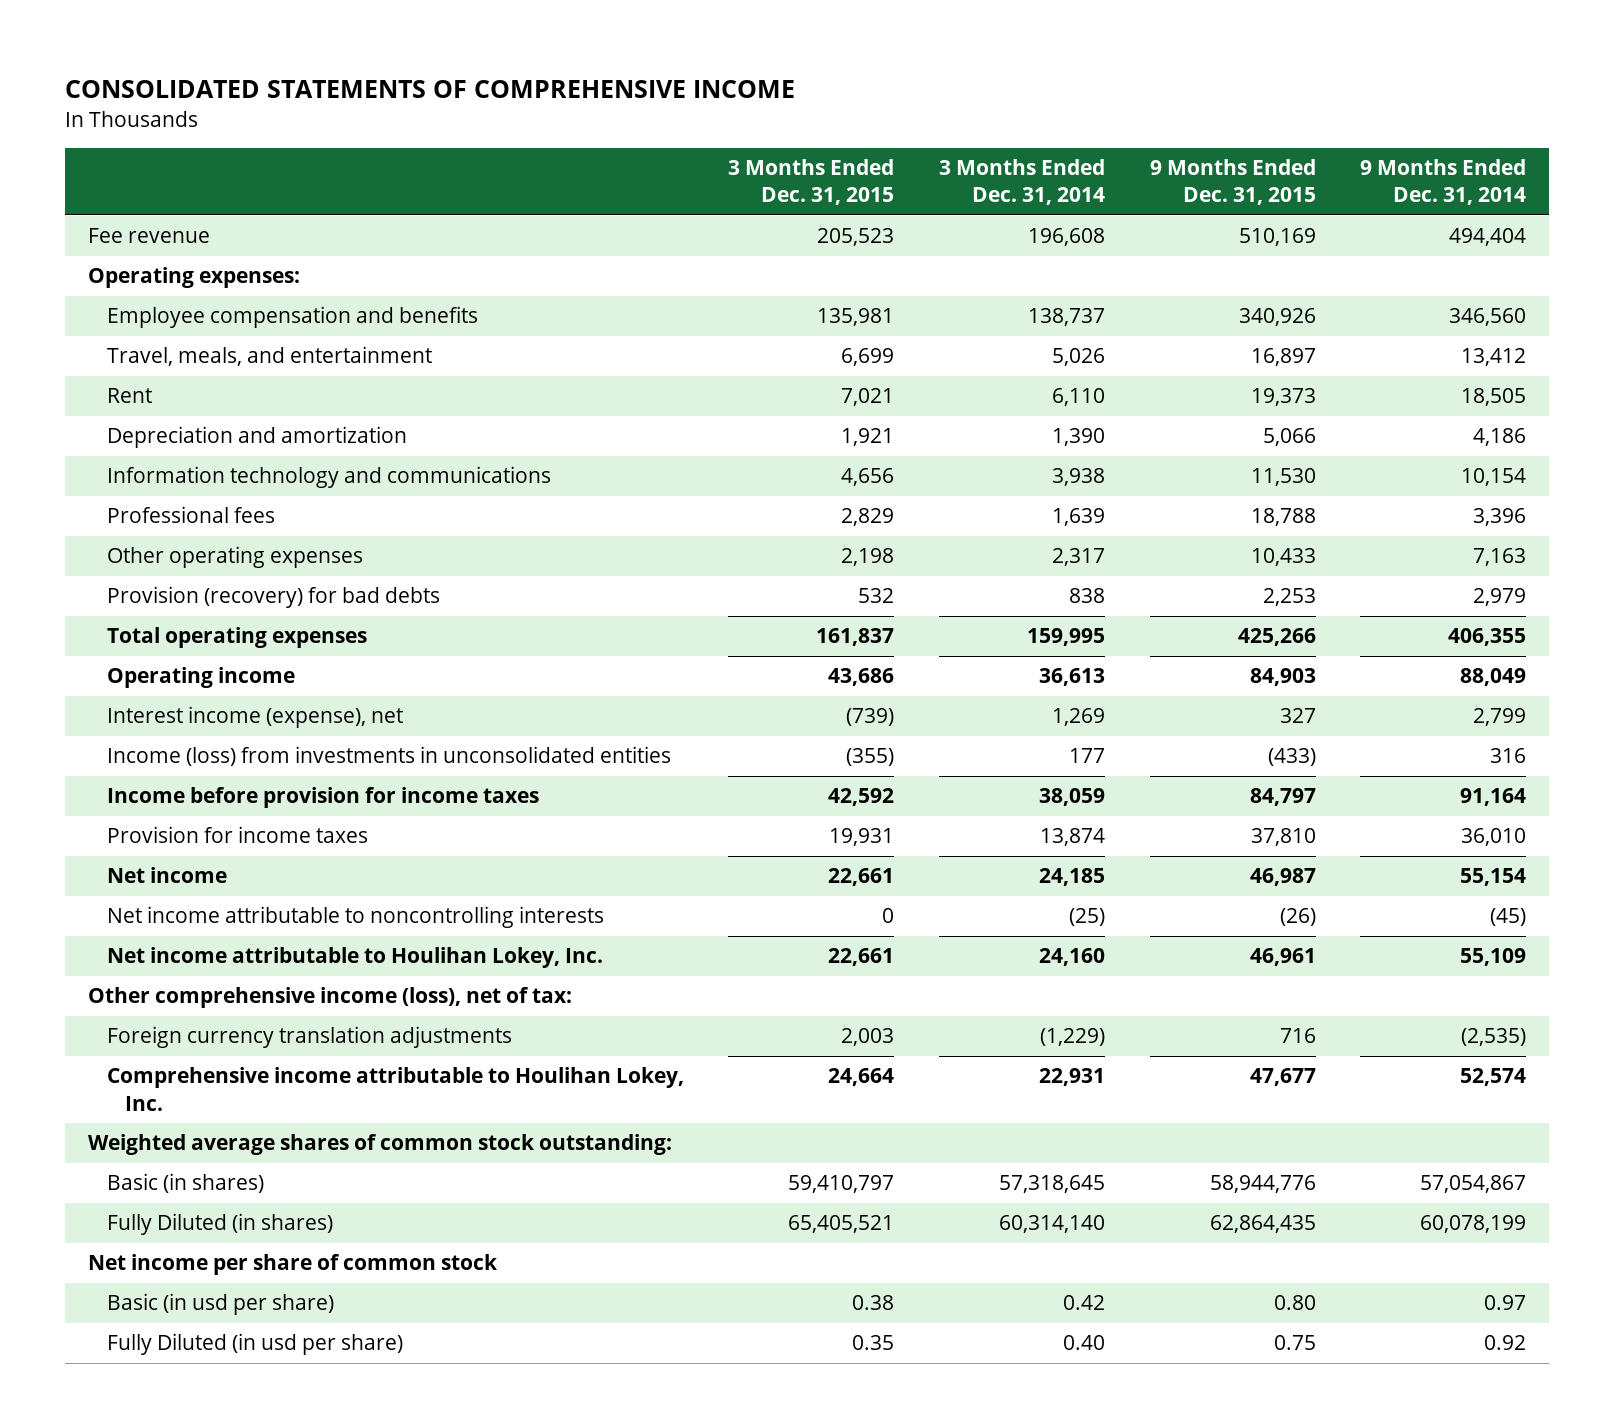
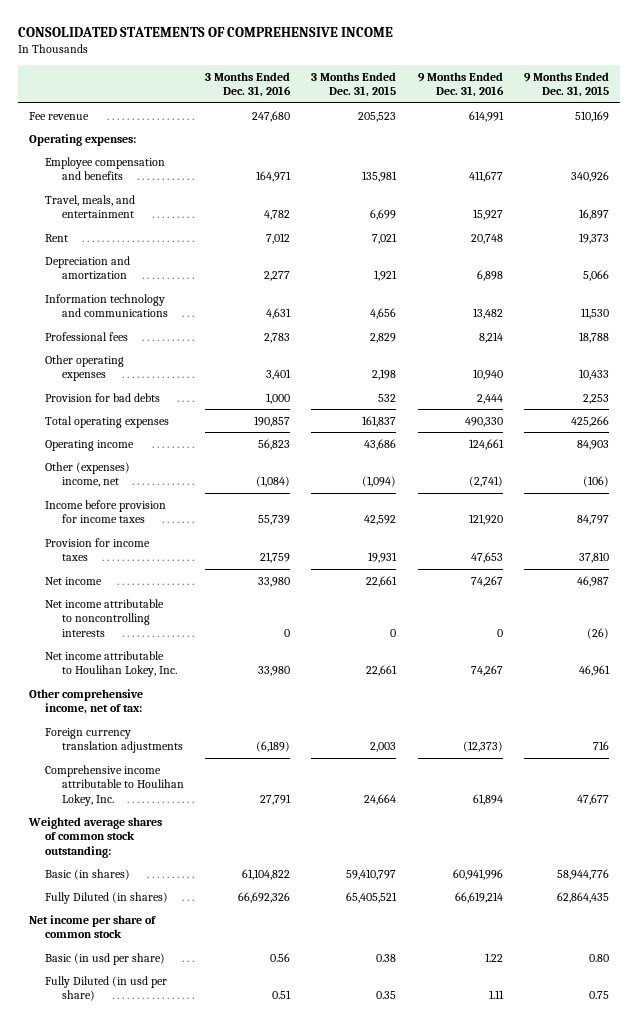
- | 3 Months Ended Dec. 31, 2015 | 3 Months Ended Dec. 31, 2014 | 9 Months Ended Dec. 31, 2015 | 9 Months Ended Dec. 31, 2014
+ | 3 Months Ended Dec. 31, 2016 | 3 Months Ended Dec. 31, 2015 | 9 Months Ended Dec. 31, 2016 | 9 Months Ended Dec. 31, 2015
- Provision (recovery) for bad debts | 532 | 838 | 2,253 | 2,979
+ Provision for bad debts | 1,000 | 532 | 2,444 | 2,253
- Interest income (expense), net | (739) | 1,269 | 327 | 2,799
- Income (loss) from investments in unconsolidated entities | (355) | 177 | (433) | 316
+ Other (expenses) income, net | (1,084) | (1,094) | (2,741) | (106)
- Other comprehensive income (loss), net of tax:
+ Other comprehensive income, net of tax:

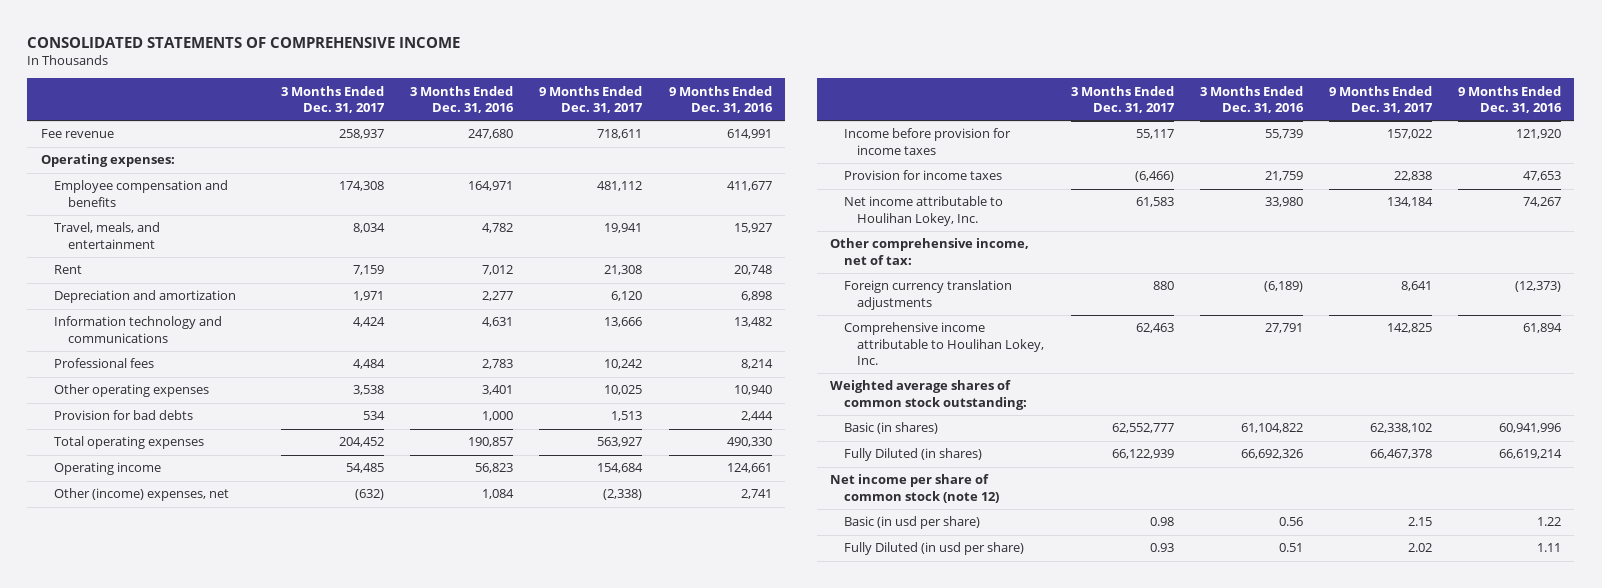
- | 3 Months Ended Dec. 31, 2016 | 3 Months Ended Dec. 31, 2015 | 9 Months Ended Dec. 31, 2016 | 9 Months Ended Dec. 31, 2015
+ | 3 Months Ended Dec. 31, 2017 | 3 Months Ended Dec. 31, 2016 | 9 Months Ended Dec. 31, 2017 | 9 Months Ended Dec. 31, 2016
- Other (expenses) income, net | (1,084) | (1,094) | (2,741) | (106)
+ Other (income) expenses, net | (632) | 1,084 | (2,338) | 2,741
- Net income | 33,980 | 22,661 | 74,267 | 46,987
- Net income attributable to noncontrolling interests | 0 | 0 | 0 | (26)
- Net income per share of common stock
+ Net income per share of common stock (note 12)

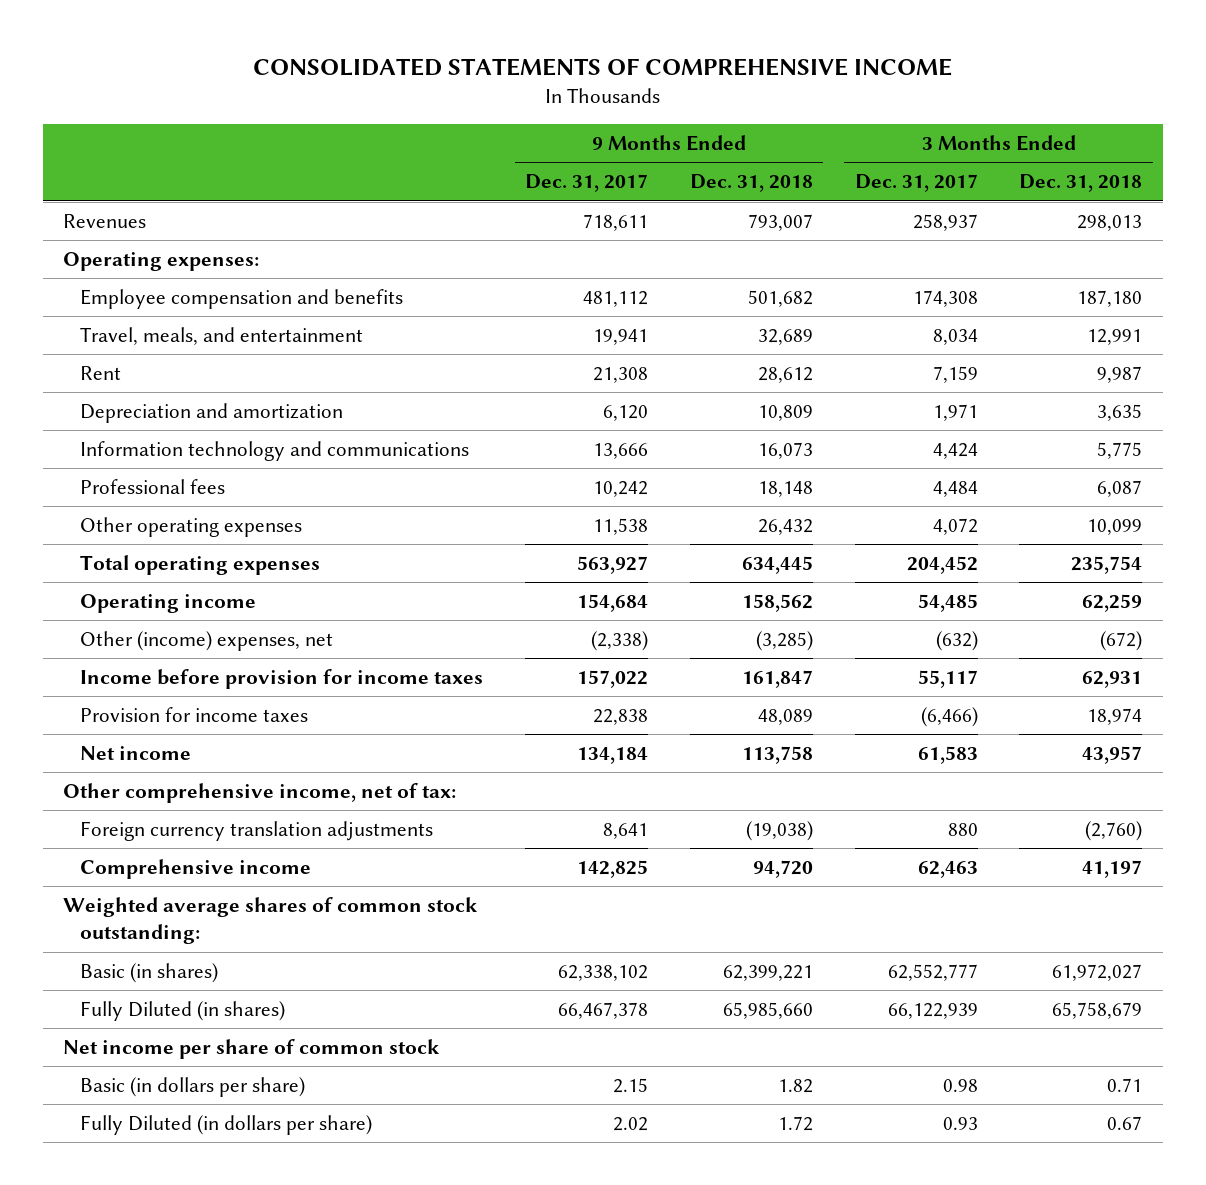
- | 3 Months Ended Dec. 31, 2017 | 3 Months Ended Dec. 31, 2016 | 9 Months Ended Dec. 31, 2017 | 9 Months Ended Dec. 31, 2016
+ | 9 Months Ended Dec. 31, 2017 | 9 Months Ended Dec. 31, 2018 | 3 Months Ended Dec. 31, 2017 | 3 Months Ended Dec. 31, 2018
- Fee revenue | 258,937 | 247,680 | 718,611 | 614,991
+ Revenues | 718,611 | 793,007 | 258,937 | 298,013
- Other operating expenses | 3,538 | 3,401 | 10,025 | 10,940
- Provision for bad debts | 534 | 1,000 | 1,513 | 2,444
+ Other operating expenses | 11,538 | 26,432 | 4,072 | 10,099
- Net income attributable to Houlihan Lokey, Inc. | 61,583 | 33,980 | 134,184 | 74,267
+ Net income | 134,184 | 113,758 | 61,583 | 43,957
- Comprehensive income attributable to Houlihan Lokey, Inc. | 62,463 | 27,791 | 142,825 | 61,894
+ Comprehensive income | 142,825 | 94,720 | 62,463 | 41,197
- Net income per share of common stock (note 12)
- Basic (in usd per share) | 0.98 | 0.56 | 2.15 | 1.22
- Fully Diluted (in usd per share) | 0.93 | 0.51 | 2.02 | 1.11
+ Net income per share of common stock
+ Basic (in dollars per share) | 2.15 | 1.82 | 0.98 | 0.71
+ Fully Diluted (in dollars per share) | 2.02 | 1.72 | 0.93 | 0.67

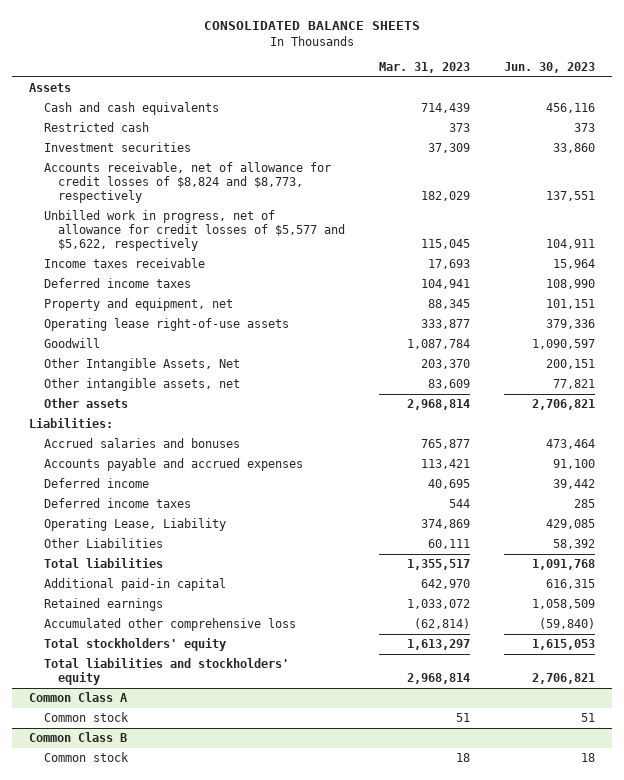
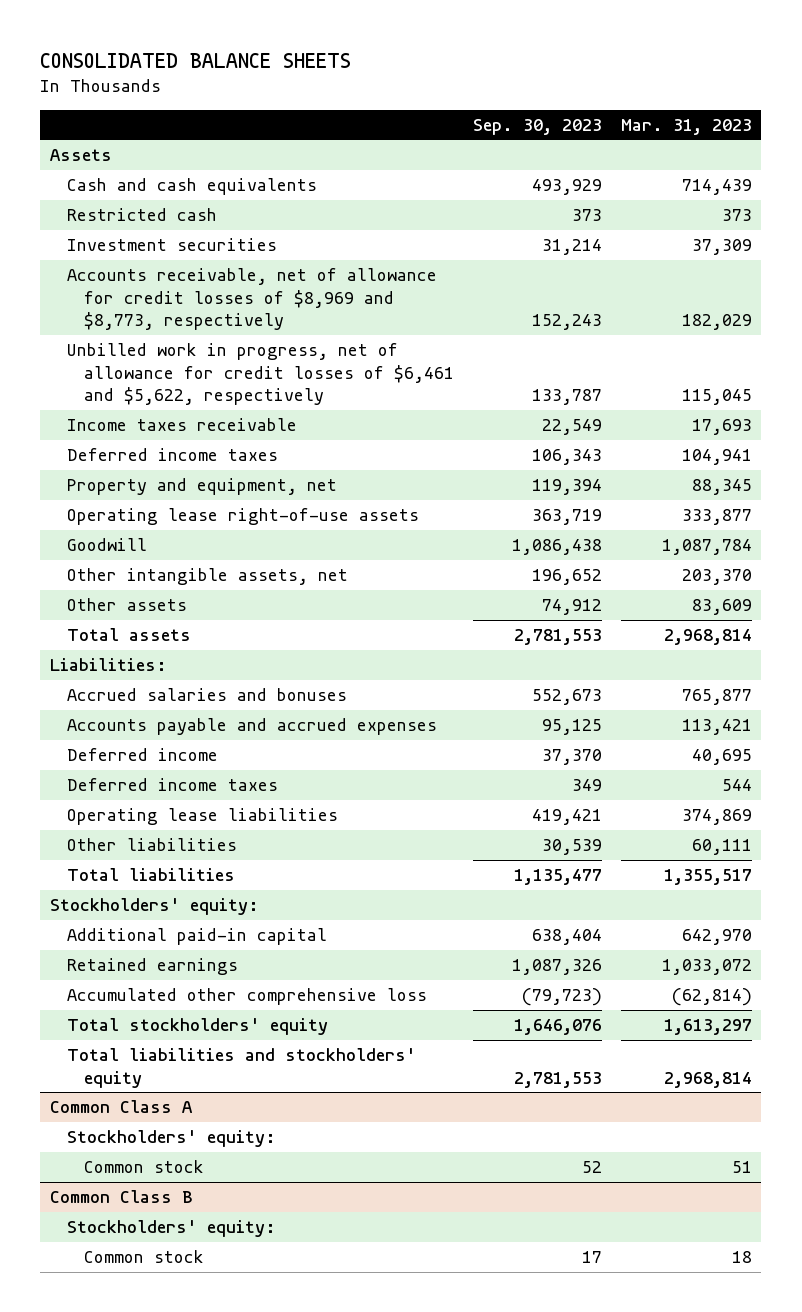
- | Mar. 31, 2023 | Jun. 30, 2023
+ | Sep. 30, 2023 | Mar. 31, 2023
- Accounts receivable, net of allowance for credit losses of $8,824 and $8,773, respectively | 182,029 | 137,551
- Unbilled work in progress, net of allowance for credit losses of $5,577 and $5,622, respectively | 115,045 | 104,911
+ Accounts receivable, net of allowance for credit losses of $8,969 and $8,773, respectively | 152,243 | 182,029
+ Unbilled work in progress, net of allowance for credit losses of $6,461 and $5,622, respectively | 133,787 | 115,045
- Other Intangible Assets, Net | 203,370 | 200,151
- Other intangible assets, net | 83,609 | 77,821
- Other assets | 2,968,814 | 2,706,821
+ Other intangible assets, net | 196,652 | 203,370
+ Other assets | 74,912 | 83,609
+ Total assets | 2,781,553 | 2,968,814
- Operating Lease, Liability | 374,869 | 429,085
- Other Liabilities | 60,111 | 58,392
+ Operating lease liabilities | 419,421 | 374,869
+ Other liabilities | 30,539 | 60,111
+ Stockholders' equity:
@ Common Class A
+ Stockholders' equity:
@ Common Class B
+ Stockholders' equity:

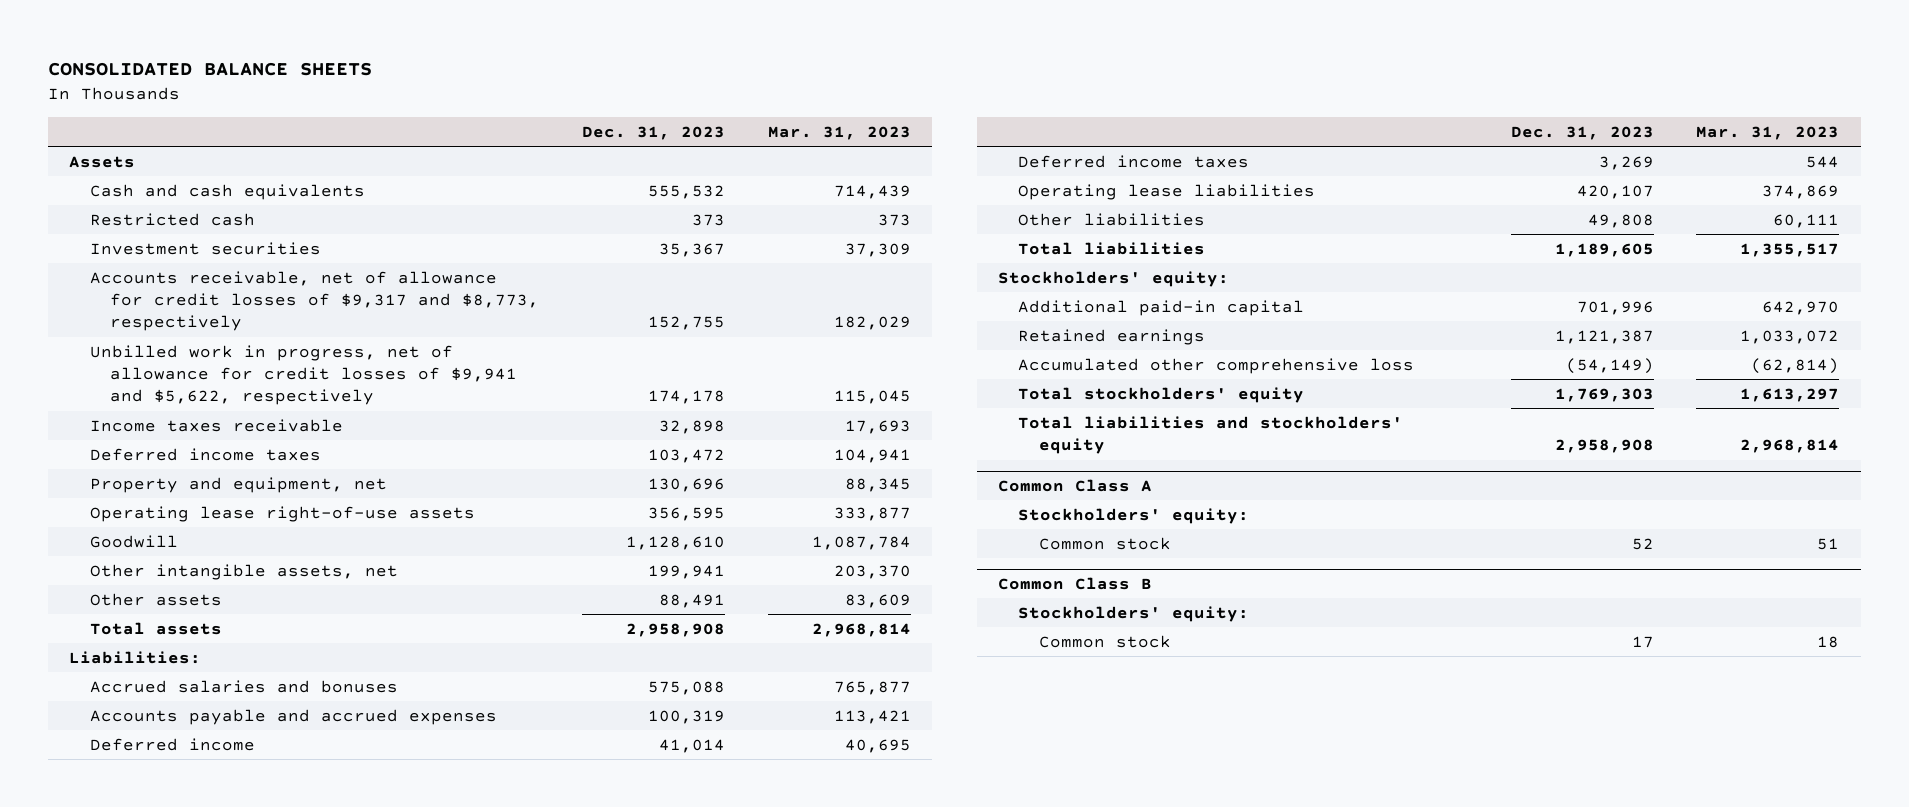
- | Sep. 30, 2023 | Mar. 31, 2023
+ | Dec. 31, 2023 | Mar. 31, 2023
- Accounts receivable, net of allowance for credit losses of $8,969 and $8,773, respectively | 152,243 | 182,029
- Unbilled work in progress, net of allowance for credit losses of $6,461 and $5,622, respectively | 133,787 | 115,045
+ Accounts receivable, net of allowance for credit losses of $9,317 and $8,773, respectively | 152,755 | 182,029
+ Unbilled work in progress, net of allowance for credit losses of $9,941 and $5,622, respectively | 174,178 | 115,045

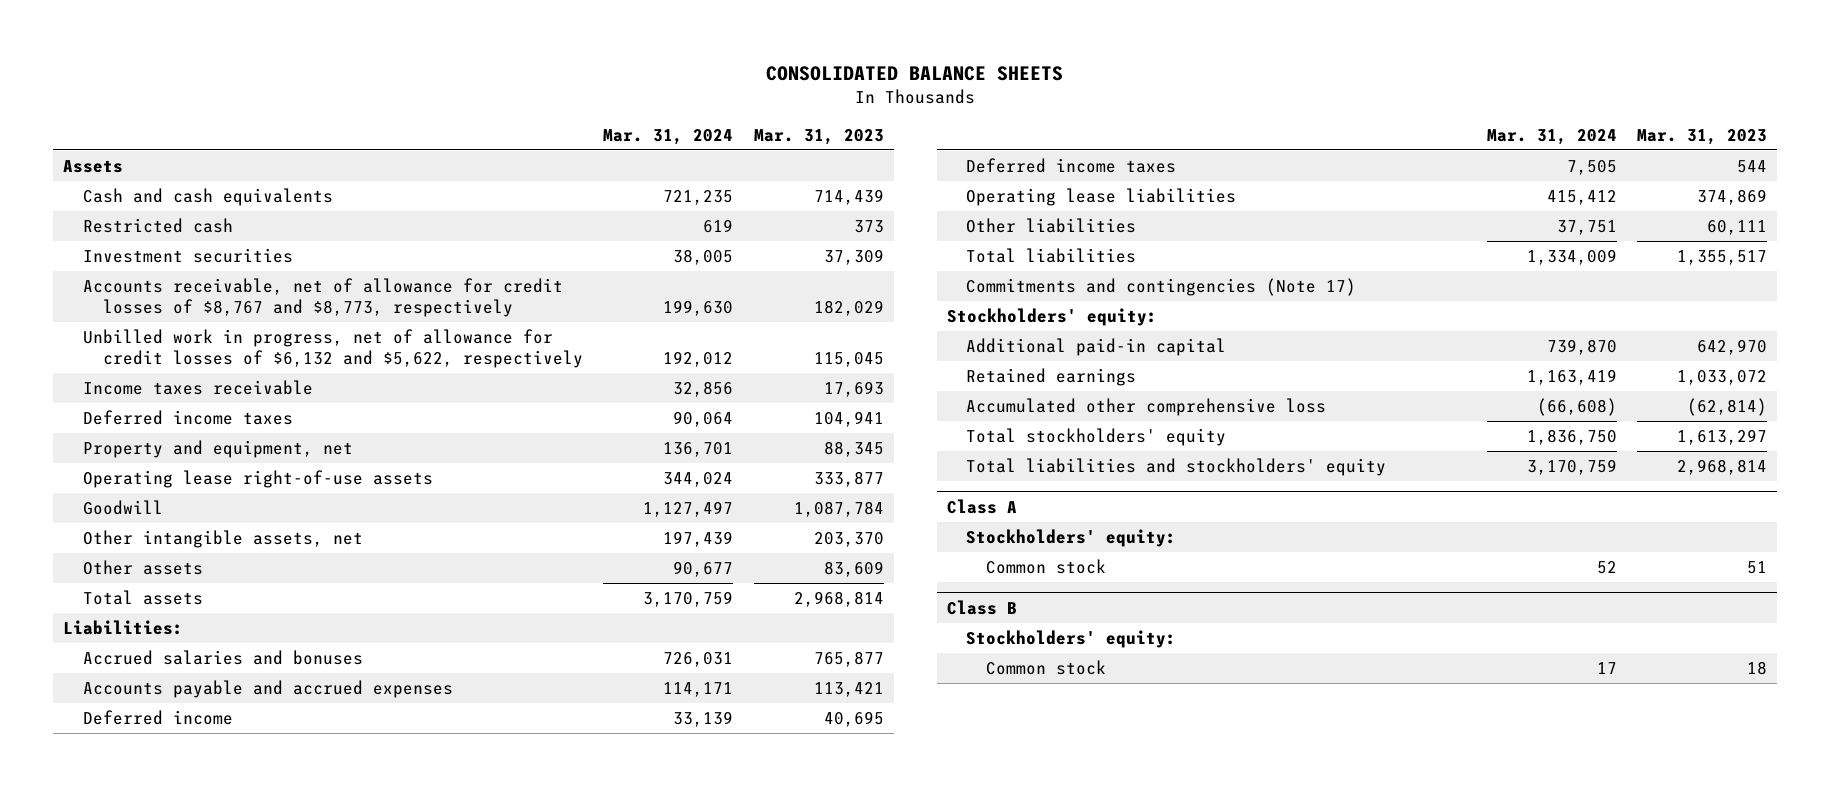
- | Dec. 31, 2023 | Mar. 31, 2023
+ | Mar. 31, 2024 | Mar. 31, 2023
- Accounts receivable, net of allowance for credit losses of $9,317 and $8,773, respectively | 152,755 | 182,029
- Unbilled work in progress, net of allowance for credit losses of $9,941 and $5,622, respectively | 174,178 | 115,045
+ Accounts receivable, net of allowance for credit losses of $8,767 and $8,773, respectively | 199,630 | 182,029
+ Unbilled work in progress, net of allowance for credit losses of $6,132 and $5,622, respectively | 192,012 | 115,045
+ Commitments and contingencies (Note 17)
- Common Class A
+ Class A
- Common Class B
+ Class B

